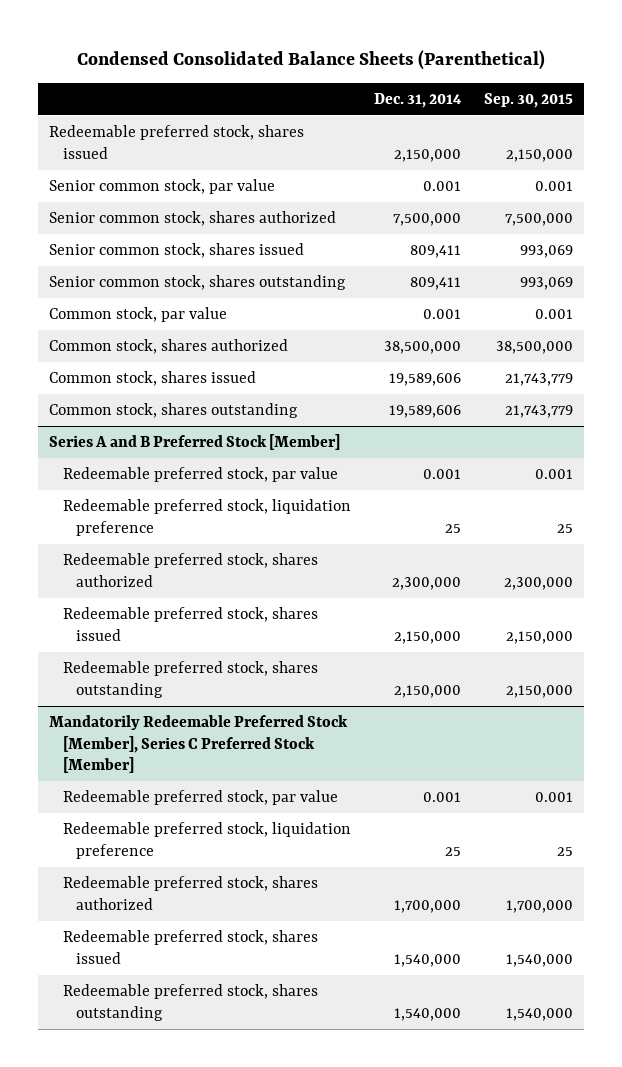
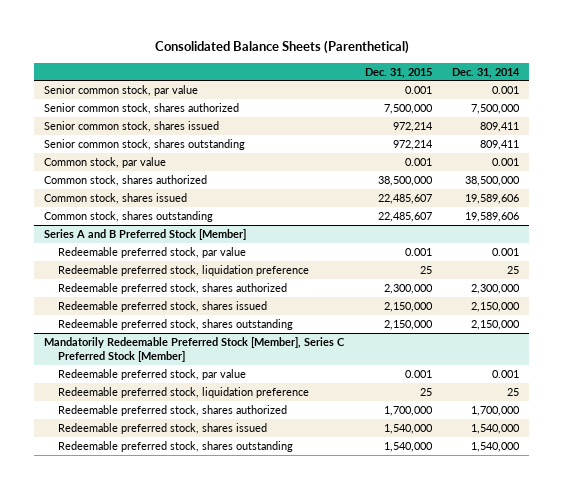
- Condensed Consolidated Balance Sheets (Parenthetical)
+ Consolidated Balance Sheets (Parenthetical)
- | Dec. 31, 2014 | Sep. 30, 2015
+ | Dec. 31, 2015 | Dec. 31, 2014
- Redeemable preferred stock, shares issued | 2,150,000 | 2,150,000

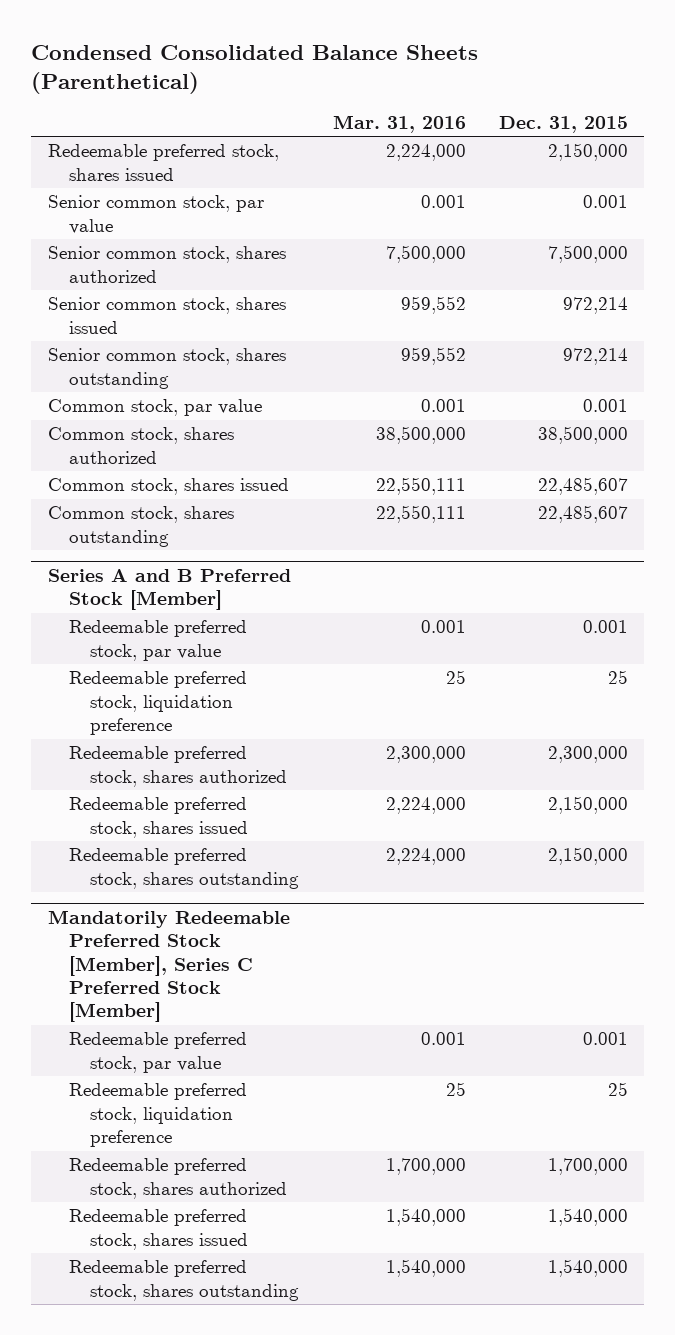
- Consolidated Balance Sheets (Parenthetical)
+ Condensed Consolidated Balance Sheets (Parenthetical)
- | Dec. 31, 2015 | Dec. 31, 2014
+ | Mar. 31, 2016 | Dec. 31, 2015
+ Redeemable preferred stock, shares issued | 2,224,000 | 2,150,000

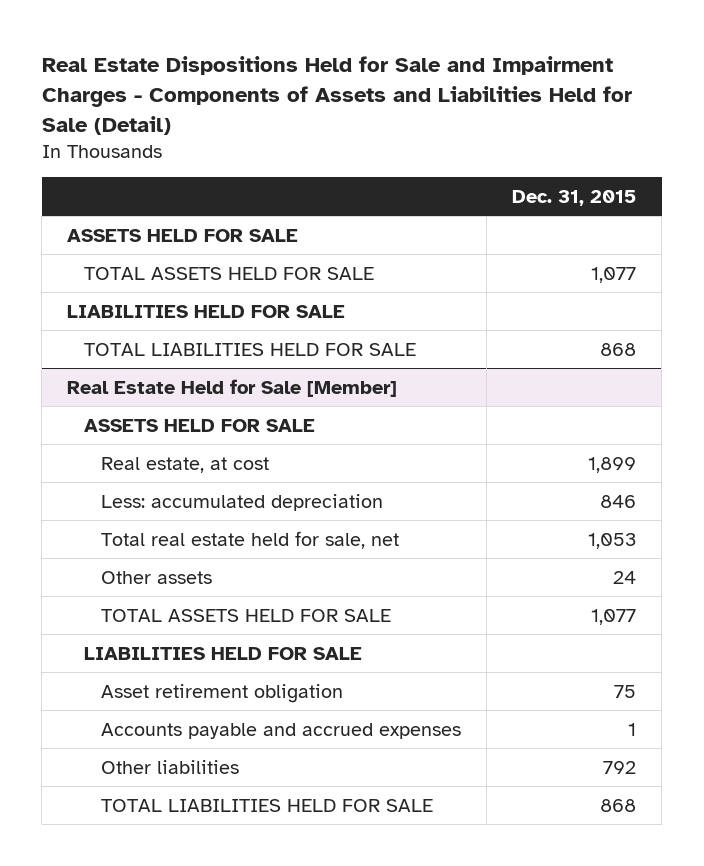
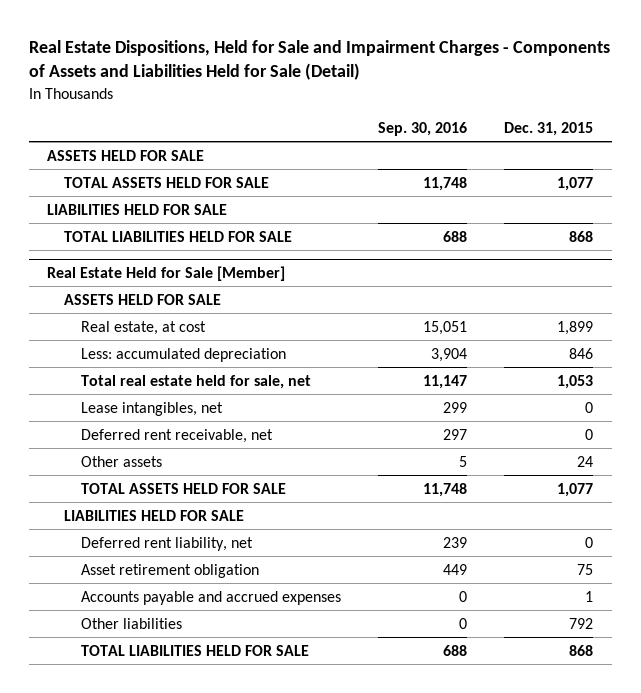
- Real Estate Dispositions Held for Sale and Impairment Charges - Components of Assets and Liabilities Held for Sale (Detail)
+ Real Estate Dispositions, Held for Sale and Impairment Charges - Components of Assets and Liabilities Held for Sale (Detail)
- | Dec. 31, 2015
+ | Sep. 30, 2016 | Dec. 31, 2015
@ Real Estate Held for Sale [Member]
+ Lease intangibles, net | 299 | 0
+ Deferred rent receivable, net | 297 | 0
+ Deferred rent liability, net | 239 | 0

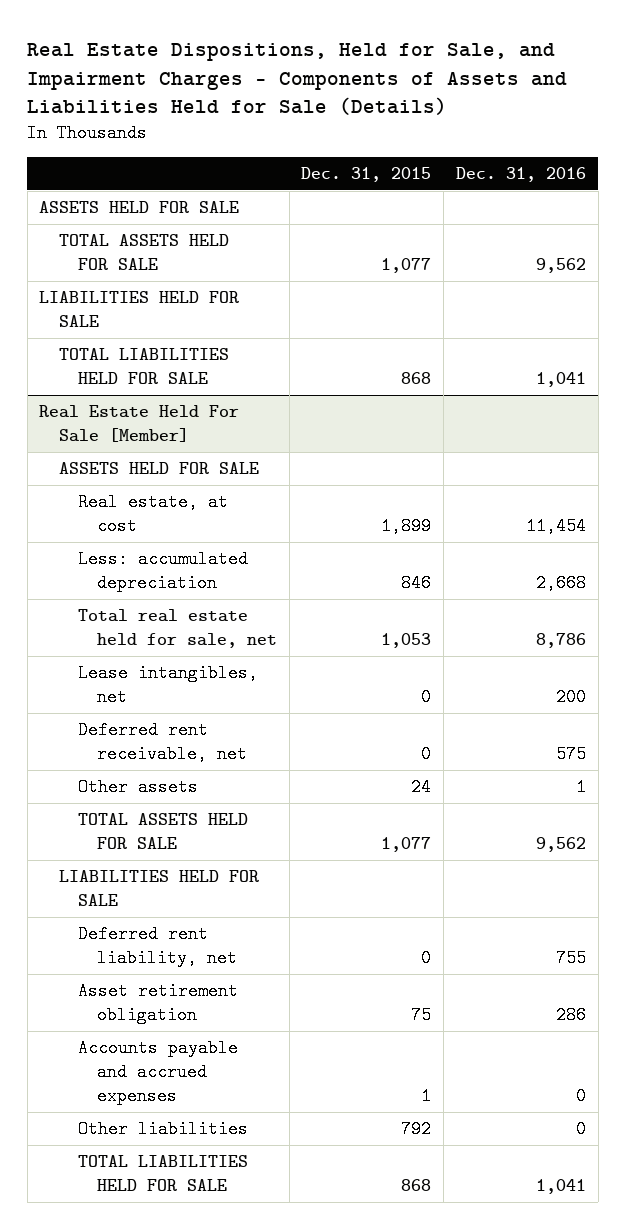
- Real Estate Dispositions, Held for Sale and Impairment Charges - Components of Assets and Liabilities Held for Sale (Detail)
+ Real Estate Dispositions, Held for Sale, and Impairment Charges - Components of Assets and Liabilities Held for Sale (Details)
- | Sep. 30, 2016 | Dec. 31, 2015
+ | Dec. 31, 2015 | Dec. 31, 2016
- Real Estate Held for Sale [Member]
+ Real Estate Held For Sale [Member]

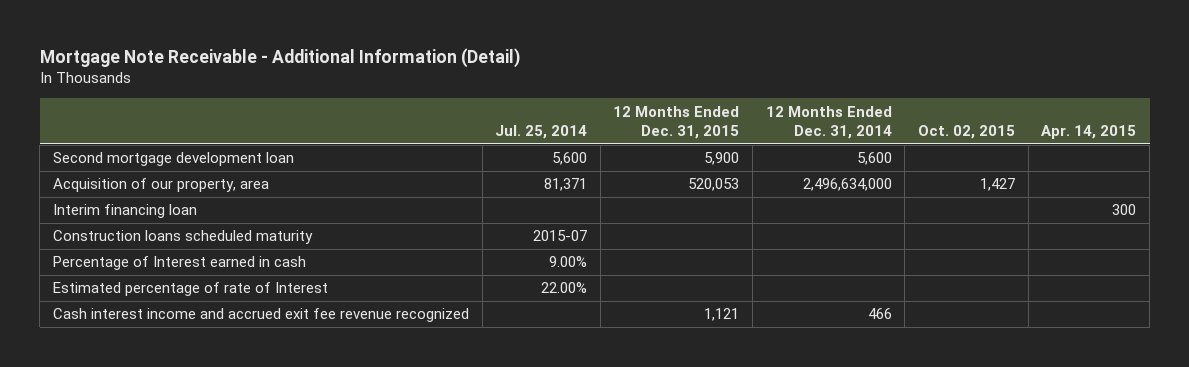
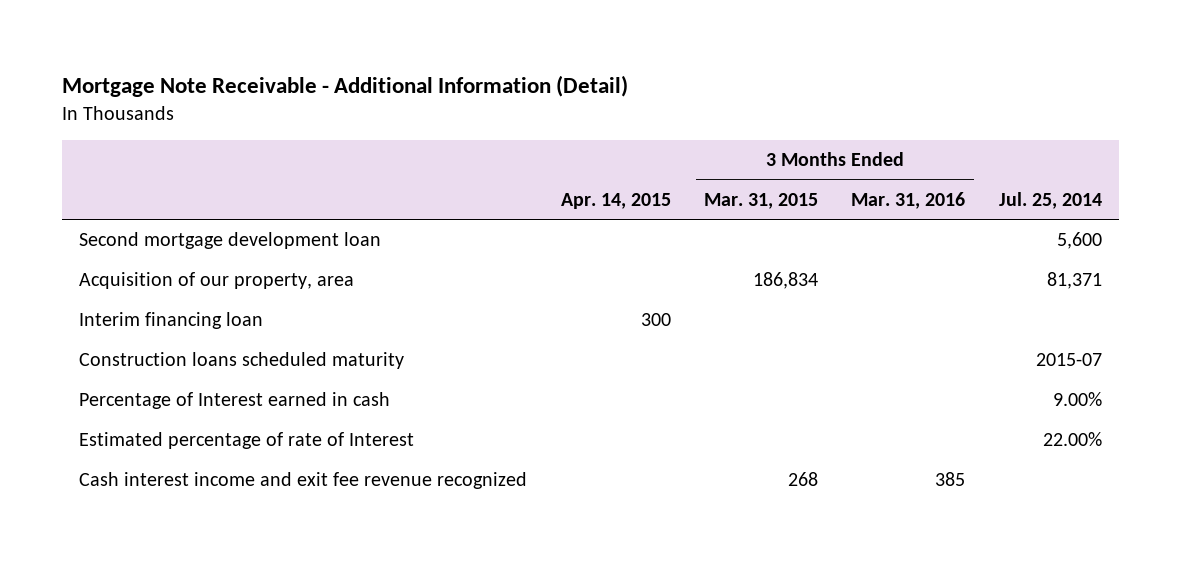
- | Jul. 25, 2014 | 12 Months Ended Dec. 31, 2015 | 12 Months Ended Dec. 31, 2014 | Oct. 02, 2015 | Apr. 14, 2015
+ | Apr. 14, 2015 | 3 Months Ended Mar. 31, 2015 | 3 Months Ended Mar. 31, 2016 | Jul. 25, 2014
- Cash interest income and accrued exit fee revenue recognized | | 1,121 | 466 | |
+ Cash interest income and exit fee revenue recognized | | 268 | 385 |

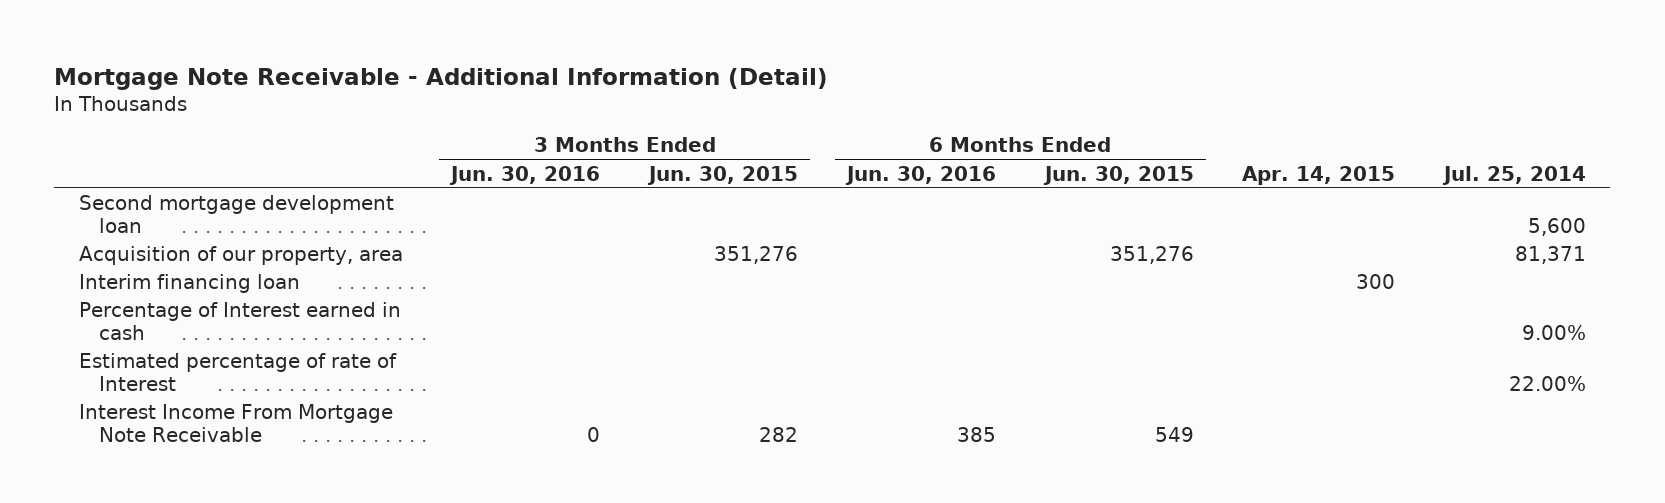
- | Apr. 14, 2015 | 3 Months Ended Mar. 31, 2015 | 3 Months Ended Mar. 31, 2016 | Jul. 25, 2014
+ | 3 Months Ended Jun. 30, 2016 | 3 Months Ended Jun. 30, 2015 | 6 Months Ended Jun. 30, 2016 | 6 Months Ended Jun. 30, 2015 | Apr. 14, 2015 | Jul. 25, 2014
- Construction loans scheduled maturity | | | | 2015-07
- Cash interest income and exit fee revenue recognized | | 268 | 385 |
+ Interest Income From Mortgage Note Receivable | 0 | 282 | 385 | 549 | |

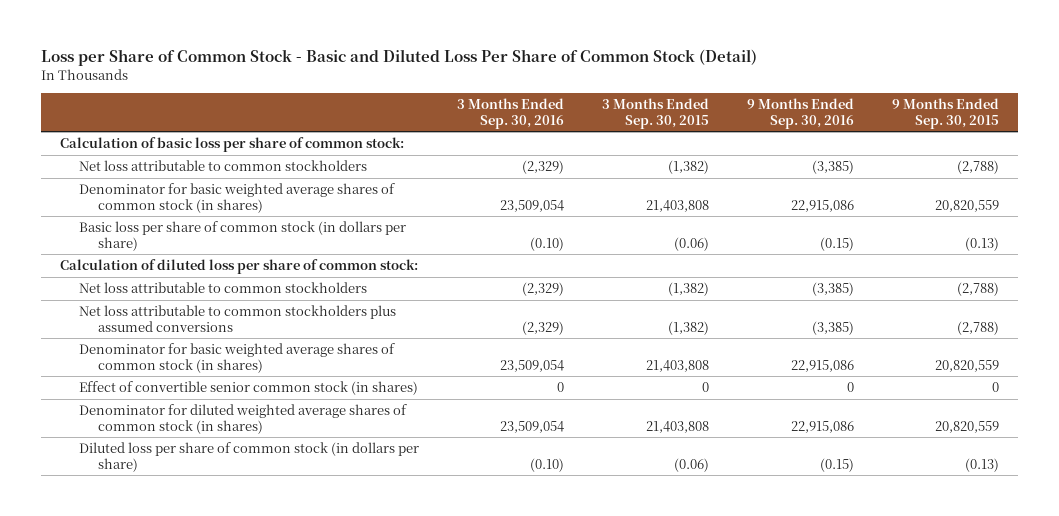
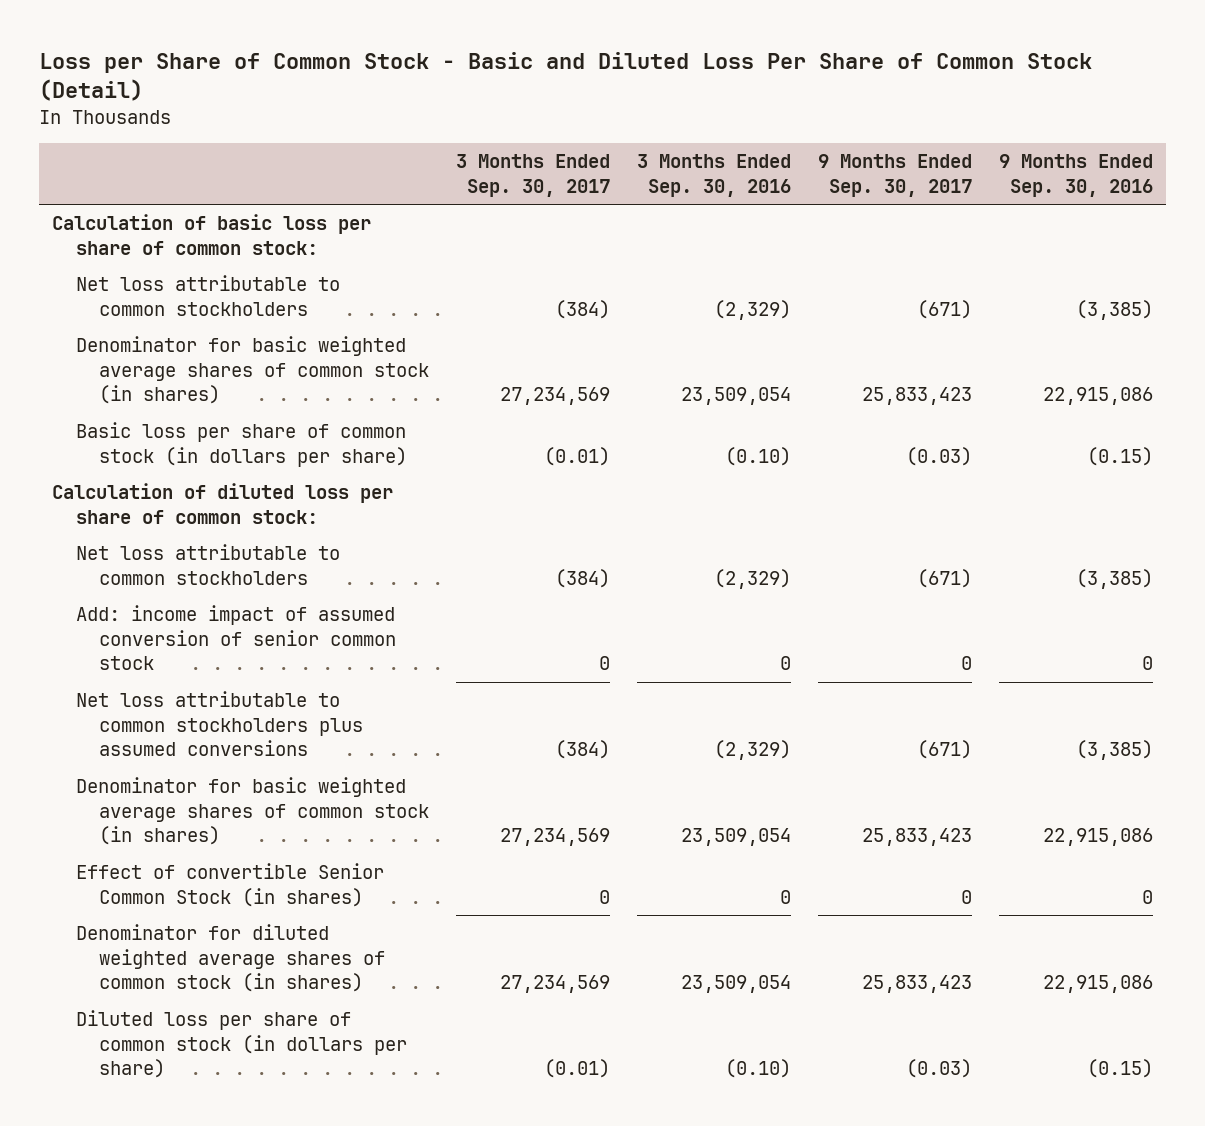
- | 3 Months Ended Sep. 30, 2016 | 3 Months Ended Sep. 30, 2015 | 9 Months Ended Sep. 30, 2016 | 9 Months Ended Sep. 30, 2015
+ | 3 Months Ended Sep. 30, 2017 | 3 Months Ended Sep. 30, 2016 | 9 Months Ended Sep. 30, 2017 | 9 Months Ended Sep. 30, 2016
+ Add: income impact of assumed conversion of senior common stock | 0 | 0 | 0 | 0
- Effect of convertible senior common stock (in shares) | 0 | 0 | 0 | 0
+ Effect of convertible Senior Common Stock (in shares) | 0 | 0 | 0 | 0

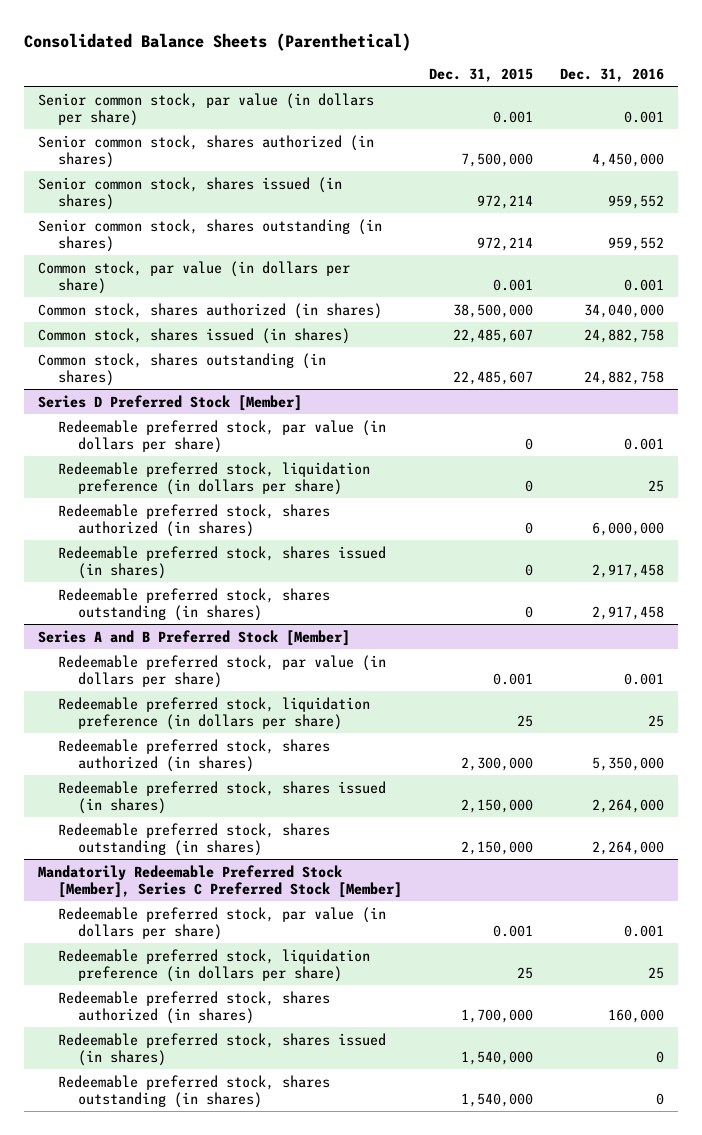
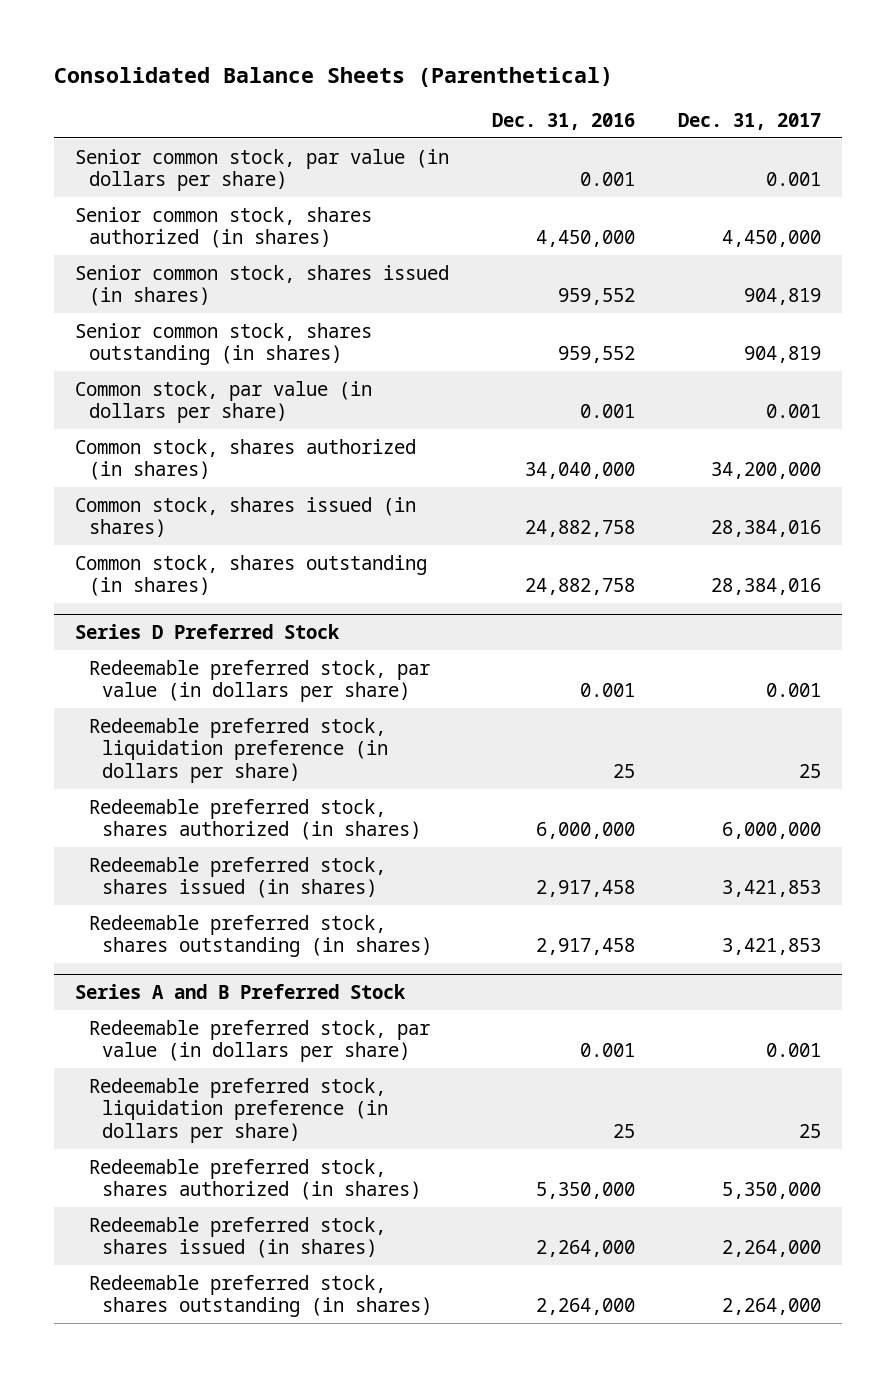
- | Dec. 31, 2015 | Dec. 31, 2016
+ | Dec. 31, 2016 | Dec. 31, 2017
- Series D Preferred Stock [Member]
+ Series D Preferred Stock
- Series A and B Preferred Stock [Member]
+ Series A and B Preferred Stock
- Mandatorily Redeemable Preferred Stock [Member], Series C Preferred Stock [Member]
- Redeemable preferred stock, par value (in dollars per share) | 0.001 | 0.001
- Redeemable preferred stock, liquidation preference (in dollars per share) | 25 | 25
- Redeemable preferred stock, shares authorized (in shares) | 1,700,000 | 160,000
- Redeemable preferred stock, shares issued (in shares) | 1,540,000 | 0
- Redeemable preferred stock, shares outstanding (in shares) | 1,540,000 | 0

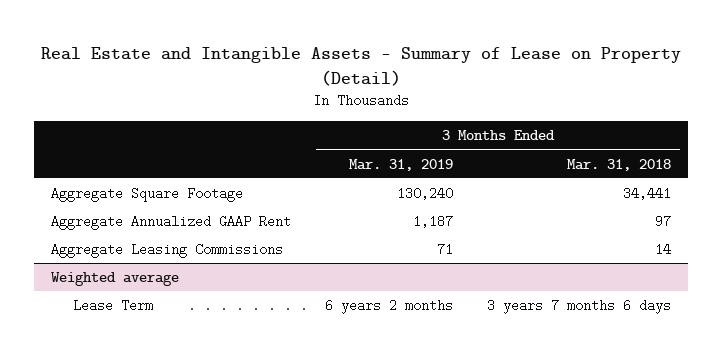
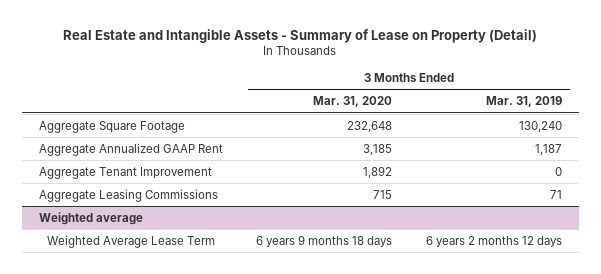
- | 3 Months Ended Mar. 31, 2019 | 3 Months Ended Mar. 31, 2018
+ | 3 Months Ended Mar. 31, 2020 | 3 Months Ended Mar. 31, 2019
+ Aggregate Tenant Improvement | 1,892 | 0
@ Weighted average
- Lease Term | 6 years 2 months | 3 years 7 months 6 days
+ Weighted Average Lease Term | 6 years 9 months 18 days | 6 years 2 months 12 days

